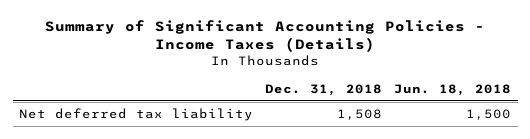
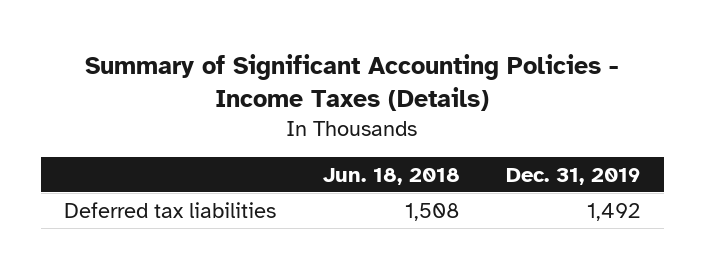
- | Dec. 31, 2018 | Jun. 18, 2018
+ | Jun. 18, 2018 | Dec. 31, 2019
- Net deferred tax liability | 1,508 | 1,500
+ Deferred tax liabilities | 1,508 | 1,492

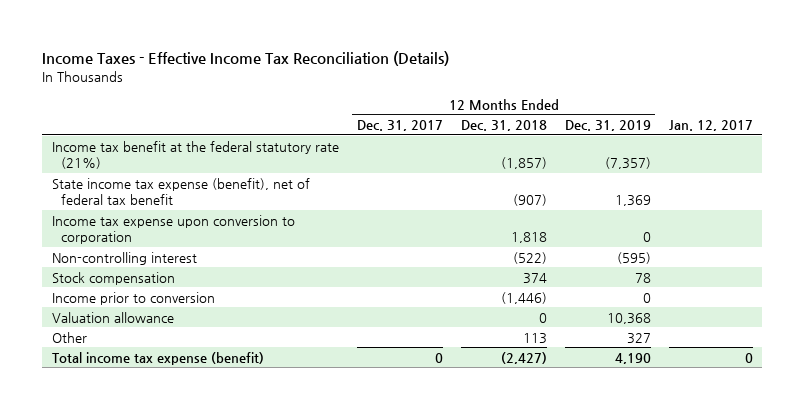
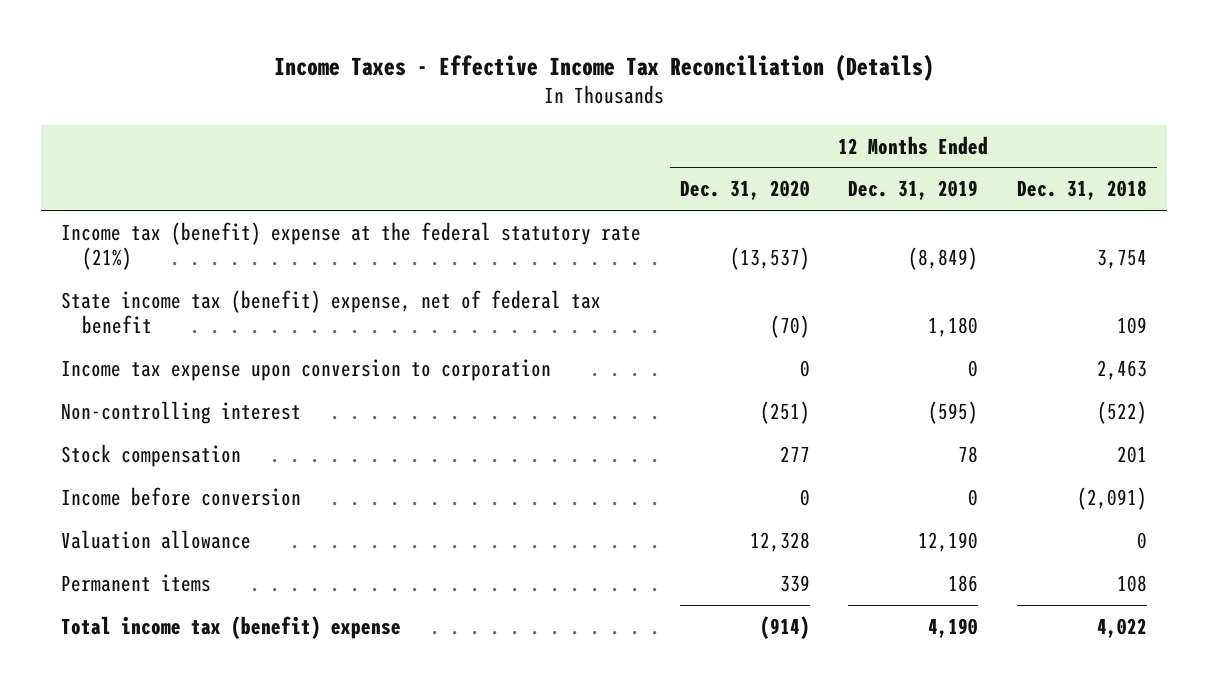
- | 12 Months Ended Dec. 31, 2017 | 12 Months Ended Dec. 31, 2018 | 12 Months Ended Dec. 31, 2019 | Jan. 12, 2017
+ | 12 Months Ended Dec. 31, 2020 | 12 Months Ended Dec. 31, 2019 | 12 Months Ended Dec. 31, 2018
- Income tax benefit at the federal statutory rate (21%) | | (1,857) | (7,357) |
- State income tax expense (benefit), net of federal tax benefit | | (907) | 1,369 |
- Income tax expense upon conversion to corporation | | 1,818 | 0 |
+ Income tax (benefit) expense at the federal statutory rate (21%) | (13,537) | (8,849) | 3,754
+ State income tax (benefit) expense, net of federal tax benefit | (70) | 1,180 | 109
+ Income tax expense upon conversion to corporation | 0 | 0 | 2,463
- Stock compensation | | 374 | 78 |
- Income prior to conversion | | (1,446) | 0 |
- Valuation allowance | | 0 | 10,368 |
- Other | | 113 | 327 |
- Total income tax expense (benefit) | 0 | (2,427) | 4,190 | 0
+ Stock compensation | 277 | 78 | 201
+ Income before conversion | 0 | 0 | (2,091)
+ Valuation allowance | 12,328 | 12,190 | 0
+ Permanent items | 339 | 186 | 108
+ Total income tax (benefit) expense | (914) | 4,190 | 4,022

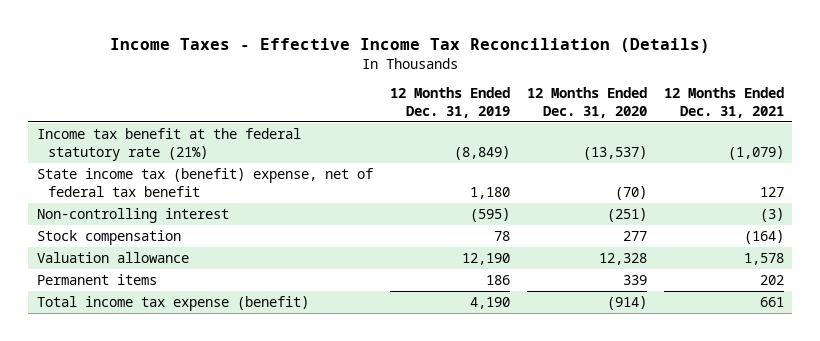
- | 12 Months Ended Dec. 31, 2020 | 12 Months Ended Dec. 31, 2019 | 12 Months Ended Dec. 31, 2018
+ | 12 Months Ended Dec. 31, 2019 | 12 Months Ended Dec. 31, 2020 | 12 Months Ended Dec. 31, 2021
- Income tax (benefit) expense at the federal statutory rate (21%) | (13,537) | (8,849) | 3,754
+ Income tax benefit at the federal statutory rate (21%) | (8,849) | (13,537) | (1,079)
- Income tax expense upon conversion to corporation | 0 | 0 | 2,463
- Income before conversion | 0 | 0 | (2,091)
- Total income tax (benefit) expense | (914) | 4,190 | 4,022
+ Total income tax expense (benefit) | 4,190 | (914) | 661

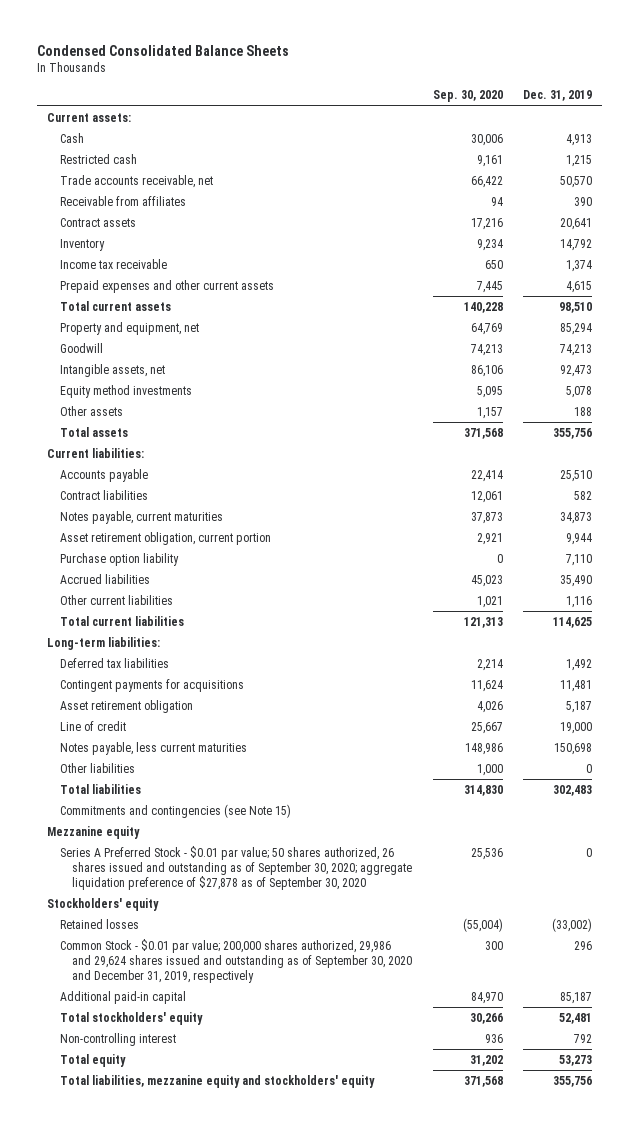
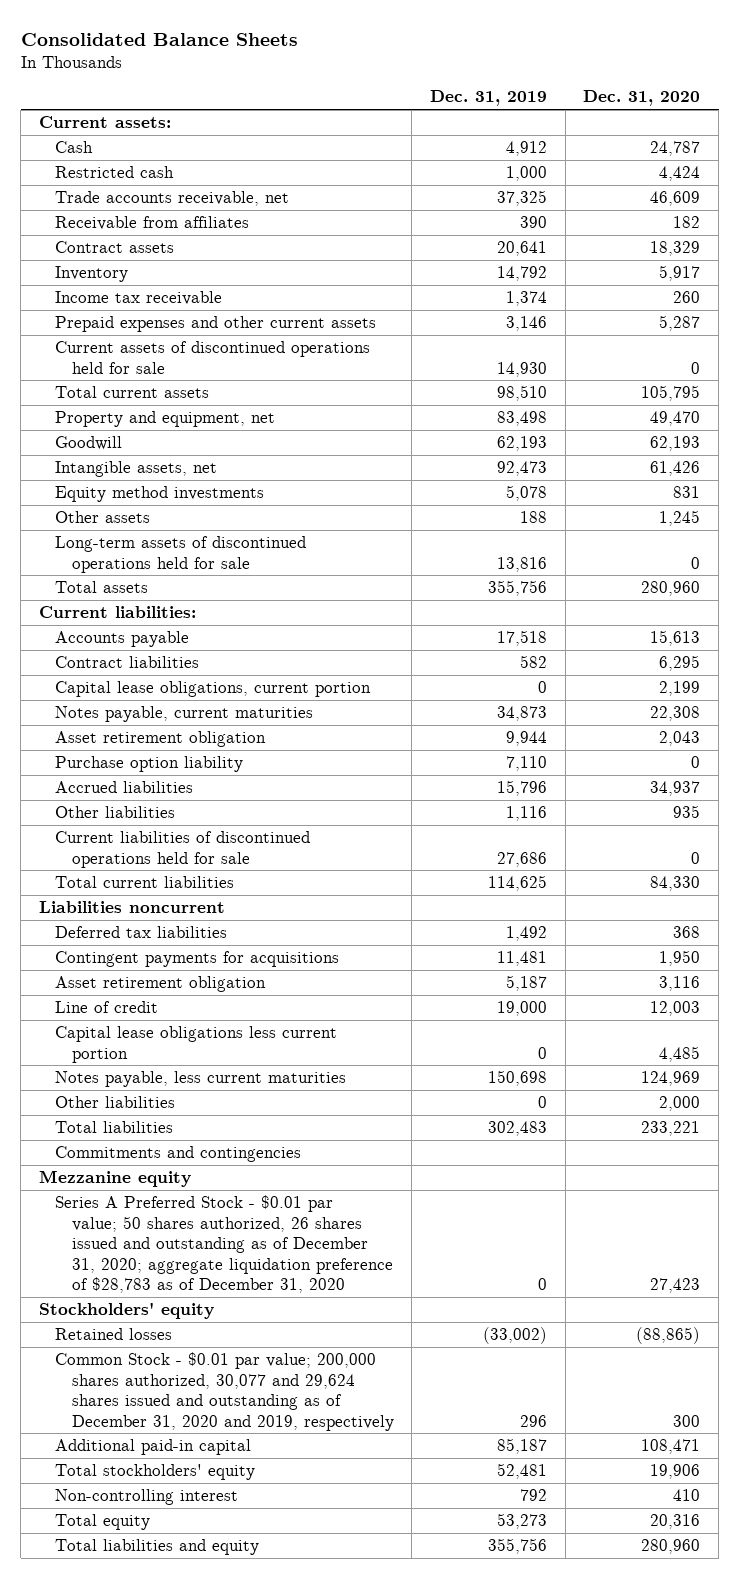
- Condensed Consolidated Balance Sheets
+ Consolidated Balance Sheets
- | Sep. 30, 2020 | Dec. 31, 2019
+ | Dec. 31, 2019 | Dec. 31, 2020
- Cash | 30,006 | 4,913
- Restricted cash | 9,161 | 1,215
- Trade accounts receivable, net | 66,422 | 50,570
+ Cash | 4,912 | 24,787
+ Restricted cash | 1,000 | 4,424
+ Trade accounts receivable, net | 37,325 | 46,609
- Prepaid expenses and other current assets | 7,445 | 4,615
+ Prepaid expenses and other current assets | 3,146 | 5,287
+ Current assets of discontinued operations held for sale | 14,930 | 0
- Property and equipment, net | 64,769 | 85,294
- Goodwill | 74,213 | 74,213
+ Property and equipment, net | 83,498 | 49,470
+ Goodwill | 62,193 | 62,193
+ Long-term assets of discontinued operations held for sale | 13,816 | 0
- Accounts payable | 22,414 | 25,510
+ Accounts payable | 17,518 | 15,613
+ Capital lease obligations, current portion | 0 | 2,199
- Asset retirement obligation, current portion | 2,921 | 9,944
+ Asset retirement obligation | 9,944 | 2,043
- Accrued liabilities | 45,023 | 35,490
- Other current liabilities | 1,021 | 1,116
+ Accrued liabilities | 15,796 | 34,937
+ Other liabilities | 1,116 | 935
+ Current liabilities of discontinued operations held for sale | 27,686 | 0
- Long-term liabilities:
+ Liabilities noncurrent
+ Capital lease obligations less current portion | 0 | 4,485
- Commitments and contingencies (see Note 15)
+ Commitments and contingencies
- Series A Preferred Stock - $0.01 par value; 50 shares authorized, 26 shares issued and outstanding as of September 30, 2020; aggregate liquidation preference of $27,878 as of September 30, 2020 | 25,536 | 0
+ Series A Preferred Stock - $0.01 par value; 50 shares authorized, 26 shares issued and outstanding as of December 31, 2020; aggregate liquidation preference of $28,783 as of December 31, 2020 | 0 | 27,423
- Common Stock - $0.01 par value; 200,000 shares authorized, 29,986 and 29,624 shares issued and outstanding as of September 30, 2020 and December 31, 2019, respectively | 300 | 296
+ Common Stock - $0.01 par value; 200,000 shares authorized, 30,077 and 29,624 shares issued and outstanding as of December 31, 2020 and 2019, respectively | 296 | 300
- Total liabilities, mezzanine equity and stockholders' equity | 371,568 | 355,756
+ Total liabilities and equity | 355,756 | 280,960

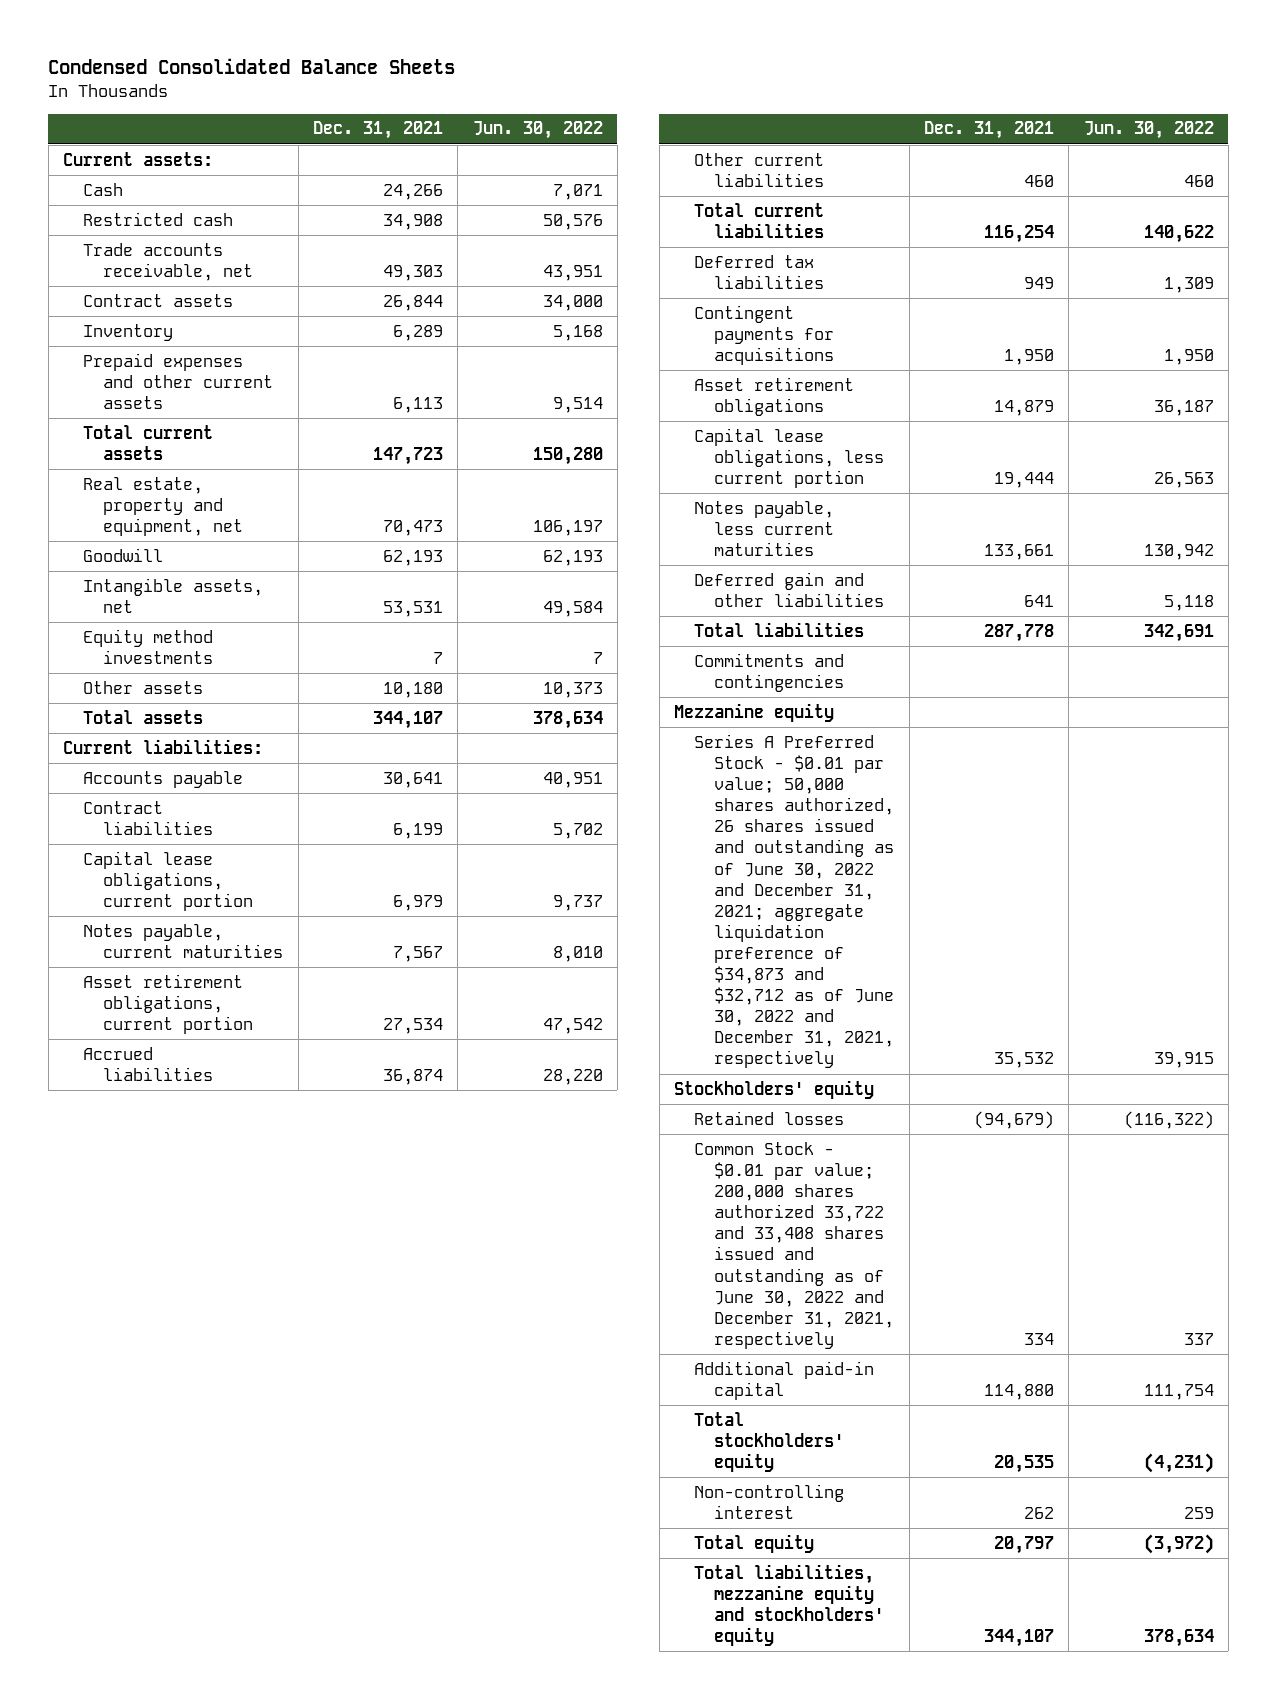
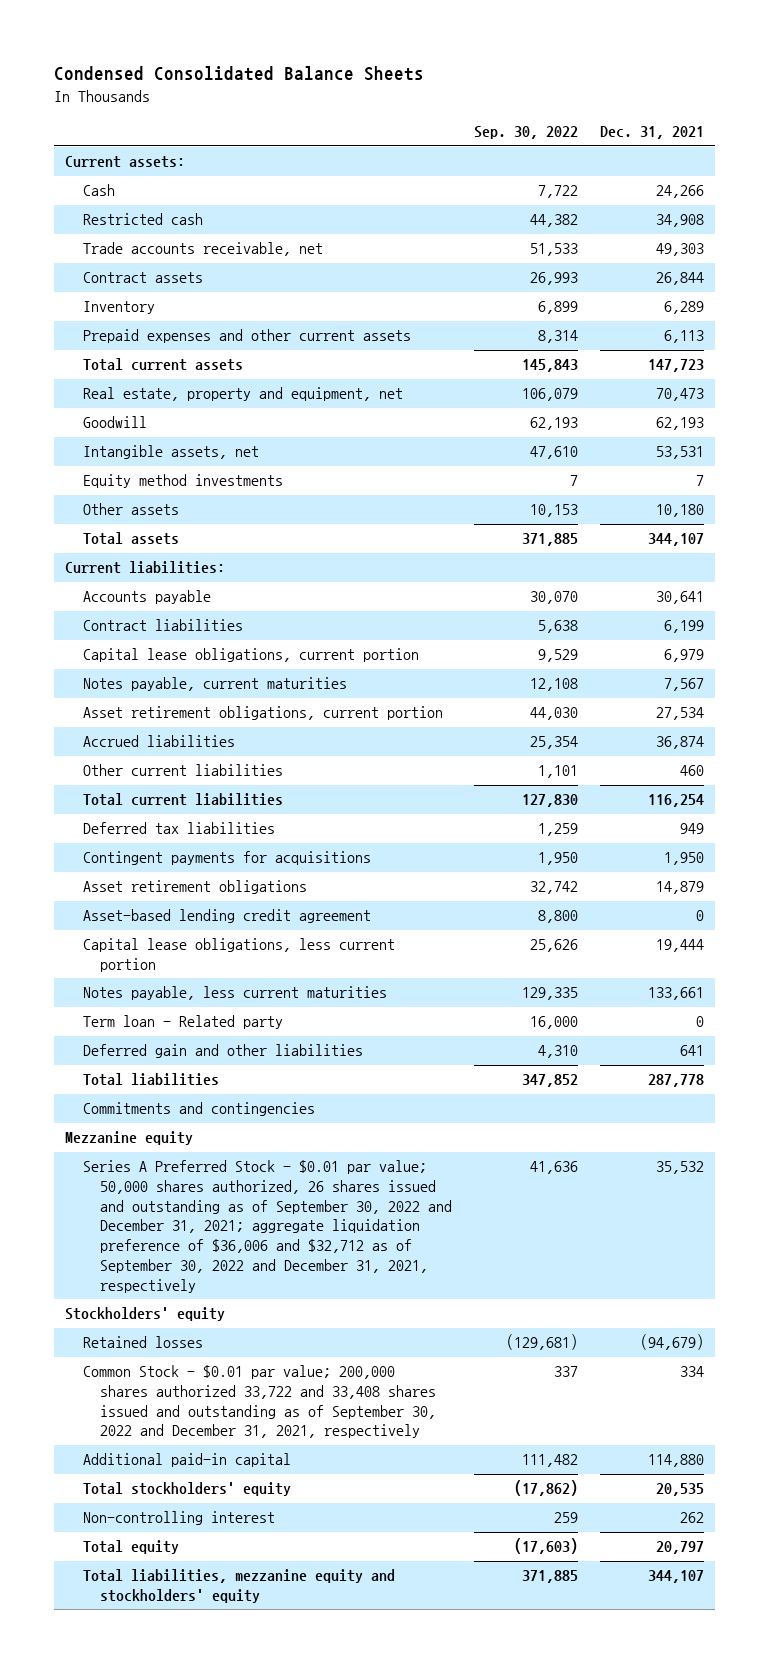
- | Dec. 31, 2021 | Jun. 30, 2022
+ | Sep. 30, 2022 | Dec. 31, 2021
+ Asset-based lending credit agreement | 8,800 | 0
+ Term loan - Related party | 16,000 | 0
- Series A Preferred Stock - $0.01 par value; 50,000 shares authorized, 26 shares issued and outstanding as of June 30, 2022 and December 31, 2021; aggregate liquidation preference of $34,873 and $32,712 as of June 30, 2022 and December 31, 2021, respectively | 35,532 | 39,915
+ Series A Preferred Stock - $0.01 par value; 50,000 shares authorized, 26 shares issued and outstanding as of September 30, 2022 and December 31, 2021; aggregate liquidation preference of $36,006 and $32,712 as of September 30, 2022 and December 31, 2021, respectively | 41,636 | 35,532
- Common Stock - $0.01 par value; 200,000 shares authorized 33,722 and 33,408 shares issued and outstanding as of June 30, 2022 and December 31, 2021, respectively | 334 | 337
+ Common Stock - $0.01 par value; 200,000 shares authorized 33,722 and 33,408 shares issued and outstanding as of September 30, 2022 and December 31, 2021, respectively | 337 | 334

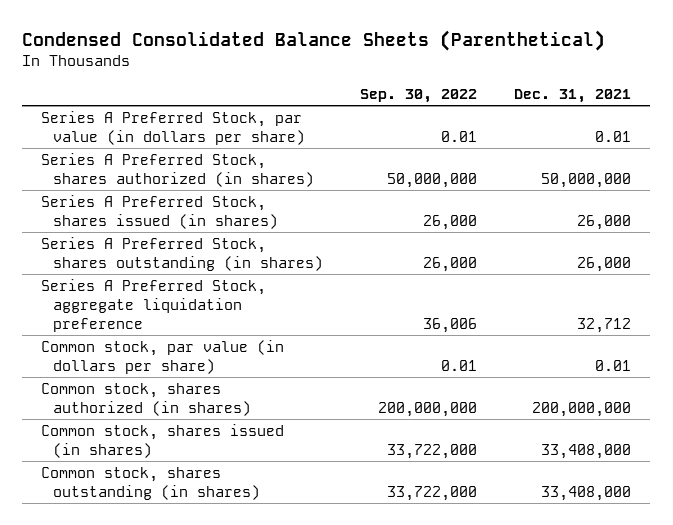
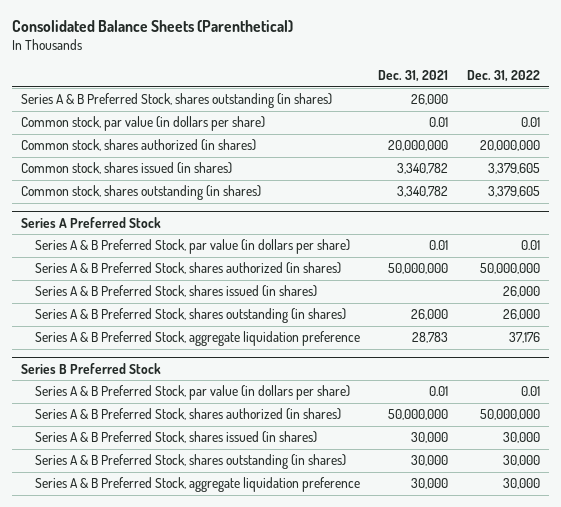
- Condensed Consolidated Balance Sheets (Parenthetical)
+ Consolidated Balance Sheets (Parenthetical)
- | Sep. 30, 2022 | Dec. 31, 2021
+ | Dec. 31, 2021 | Dec. 31, 2022
- Series A Preferred Stock, par value (in dollars per share) | 0.01 | 0.01
- Series A Preferred Stock, shares authorized (in shares) | 50,000,000 | 50,000,000
- Series A Preferred Stock, shares issued (in shares) | 26,000 | 26,000
- Series A Preferred Stock, shares outstanding (in shares) | 26,000 | 26,000
- Series A Preferred Stock, aggregate liquidation preference | 36,006 | 32,712
+ Series A & B Preferred Stock, shares outstanding (in shares) | 26,000 |
- Common stock, shares authorized (in shares) | 200,000,000 | 200,000,000
- Common stock, shares issued (in shares) | 33,722,000 | 33,408,000
- Common stock, shares outstanding (in shares) | 33,722,000 | 33,408,000
+ Common stock, shares authorized (in shares) | 20,000,000 | 20,000,000
+ Common stock, shares issued (in shares) | 3,340,782 | 3,379,605
+ Common stock, shares outstanding (in shares) | 3,340,782 | 3,379,605
+ Series A Preferred Stock
+ Series A & B Preferred Stock, par value (in dollars per share) | 0.01 | 0.01
+ Series A & B Preferred Stock, shares authorized (in shares) | 50,000,000 | 50,000,000
+ Series A & B Preferred Stock, shares issued (in shares) | | 26,000
+ Series A & B Preferred Stock, shares outstanding (in shares) | 26,000 | 26,000
+ Series A & B Preferred Stock, aggregate liquidation preference | 28,783 | 37,176
+ Series B Preferred Stock
+ Series A & B Preferred Stock, par value (in dollars per share) | 0.01 | 0.01
+ Series A & B Preferred Stock, shares authorized (in shares) | 50,000,000 | 50,000,000
+ Series A & B Preferred Stock, shares issued (in shares) | 30,000 | 30,000
+ Series A & B Preferred Stock, shares outstanding (in shares) | 30,000 | 30,000
+ Series A & B Preferred Stock, aggregate liquidation preference | 30,000 | 30,000

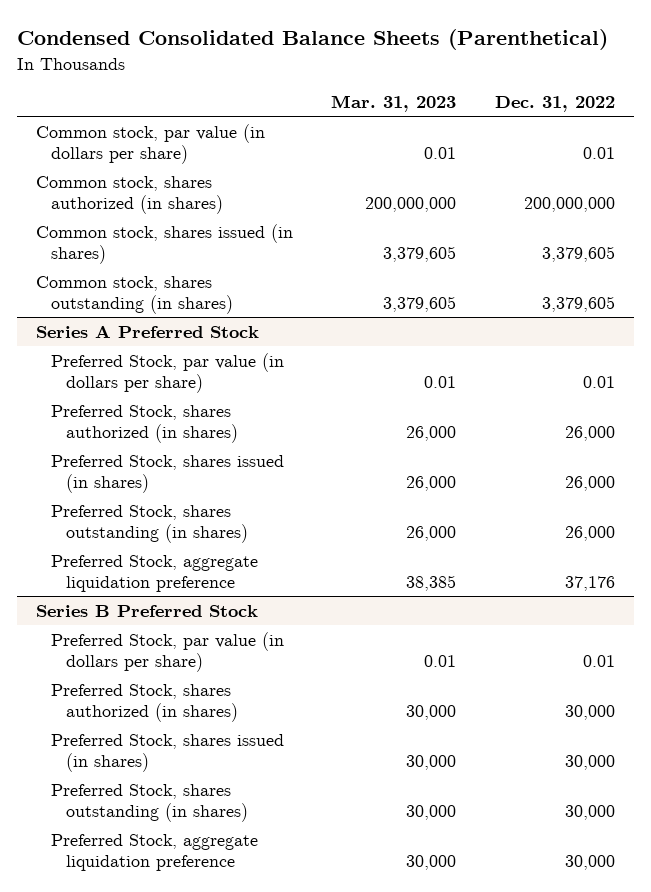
- Consolidated Balance Sheets (Parenthetical)
+ Condensed Consolidated Balance Sheets (Parenthetical)
- | Dec. 31, 2021 | Dec. 31, 2022
+ | Mar. 31, 2023 | Dec. 31, 2022
- Series A & B Preferred Stock, shares outstanding (in shares) | 26,000 |
- Common stock, shares authorized (in shares) | 20,000,000 | 20,000,000
+ Common stock, shares authorized (in shares) | 200,000,000 | 200,000,000
@ Series A Preferred Stock
- Series A & B Preferred Stock, par value (in dollars per share) | 0.01 | 0.01
- Series A & B Preferred Stock, shares authorized (in shares) | 50,000,000 | 50,000,000
- Series A & B Preferred Stock, shares issued (in shares) | | 26,000
- Series A & B Preferred Stock, shares outstanding (in shares) | 26,000 | 26,000
- Series A & B Preferred Stock, aggregate liquidation preference | 28,783 | 37,176
+ Preferred Stock, par value (in dollars per share) | 0.01 | 0.01
+ Preferred Stock, shares authorized (in shares) | 26,000 | 26,000
+ Preferred Stock, shares issued (in shares) | 26,000 | 26,000
+ Preferred Stock, shares outstanding (in shares) | 26,000 | 26,000
+ Preferred Stock, aggregate liquidation preference | 38,385 | 37,176
@ Series B Preferred Stock
- Series A & B Preferred Stock, par value (in dollars per share) | 0.01 | 0.01
- Series A & B Preferred Stock, shares authorized (in shares) | 50,000,000 | 50,000,000
- Series A & B Preferred Stock, shares issued (in shares) | 30,000 | 30,000
- Series A & B Preferred Stock, shares outstanding (in shares) | 30,000 | 30,000
- Series A & B Preferred Stock, aggregate liquidation preference | 30,000 | 30,000
+ Preferred Stock, par value (in dollars per share) | 0.01 | 0.01
+ Preferred Stock, shares authorized (in shares) | 30,000 | 30,000
+ Preferred Stock, shares issued (in shares) | 30,000 | 30,000
+ Preferred Stock, shares outstanding (in shares) | 30,000 | 30,000
+ Preferred Stock, aggregate liquidation preference | 30,000 | 30,000

